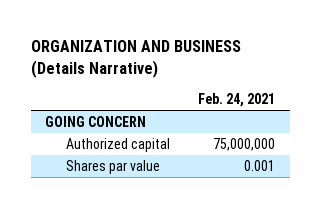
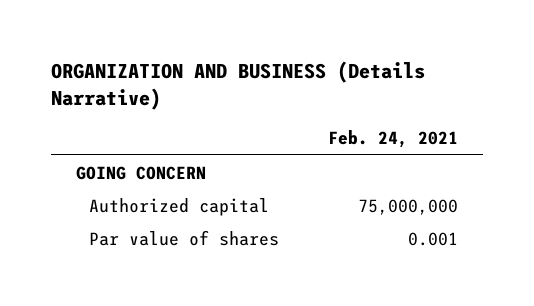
- Shares par value | 0.001
+ Par value of shares | 0.001

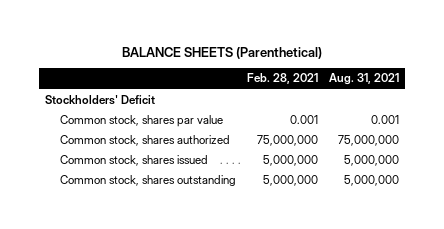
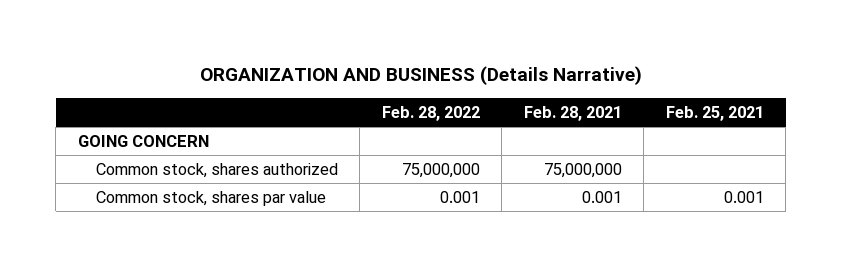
- BALANCE SHEETS (Parenthetical)
+ ORGANIZATION AND BUSINESS (Details Narrative)
- | Feb. 28, 2021 | Aug. 31, 2021
+ | Feb. 28, 2022 | Feb. 28, 2021 | Feb. 25, 2021
- Stockholders' Deficit
+ GOING CONCERN
- Common stock, shares issued | 5,000,000 | 5,000,000
- Common stock, shares outstanding | 5,000,000 | 5,000,000
moved down: Common stock, shares par value | 0.001 | 0.001 | 0.001

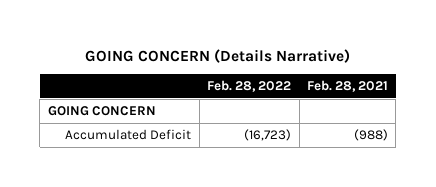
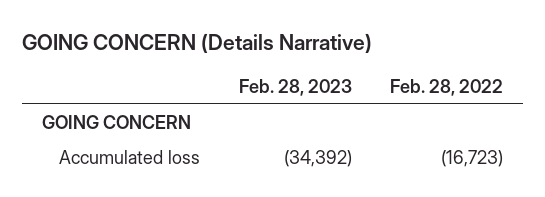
- | Feb. 28, 2022 | Feb. 28, 2021
+ | Feb. 28, 2023 | Feb. 28, 2022
- Accumulated Deficit | (16,723) | (988)
+ Accumulated loss | (34,392) | (16,723)

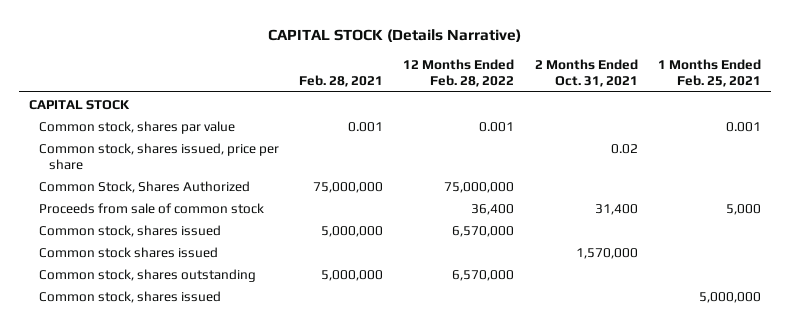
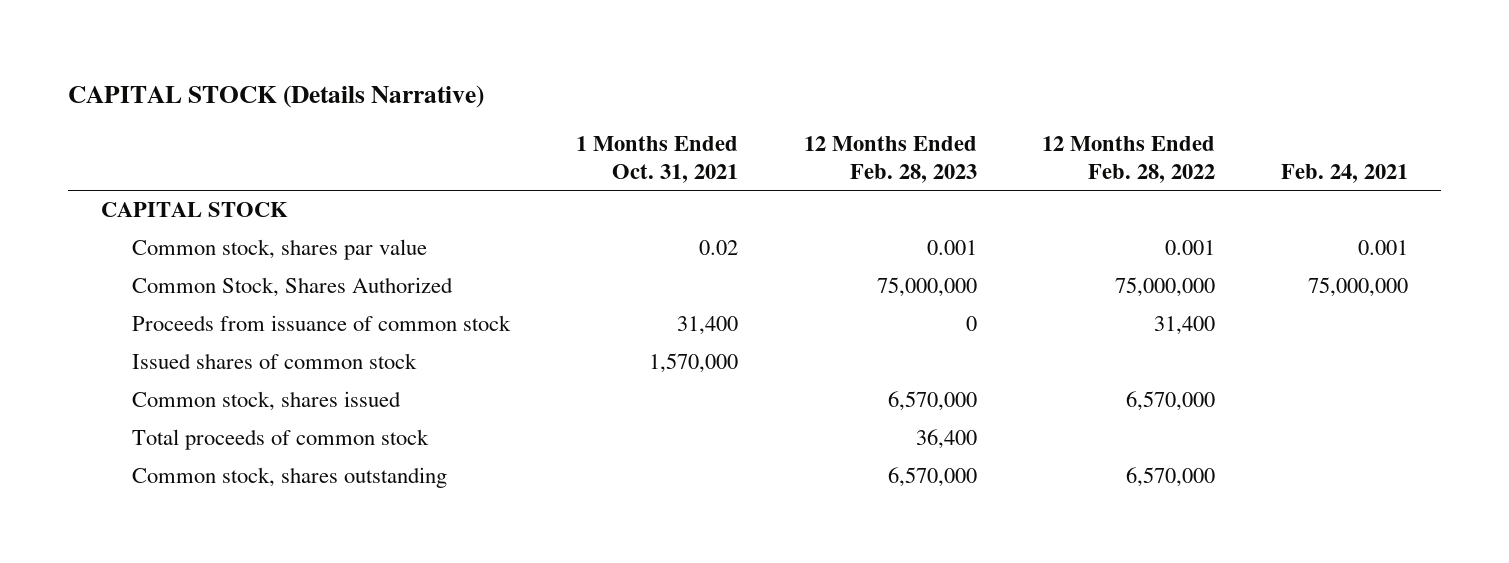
- | Feb. 28, 2021 | 12 Months Ended Feb. 28, 2022 | 2 Months Ended Oct. 31, 2021 | 1 Months Ended Feb. 25, 2021
+ | 1 Months Ended Oct. 31, 2021 | 12 Months Ended Feb. 28, 2023 | 12 Months Ended Feb. 28, 2022 | Feb. 24, 2021
- Common stock, shares issued, price per share | | | 0.02 |
- Proceeds from sale of common stock | | 36,400 | 31,400 | 5,000
+ Proceeds from issuance of common stock | 31,400 | 0 | 31,400 |
+ Issued shares of common stock | 1,570,000 | | |
- Common stock shares issued | | | 1,570,000 |
+ Total proceeds of common stock | | 36,400 | |
- Common stock, shares issued | | | | 5,000,000

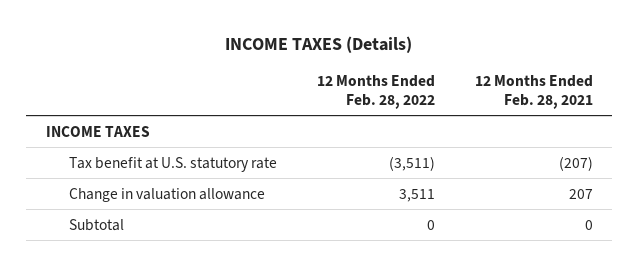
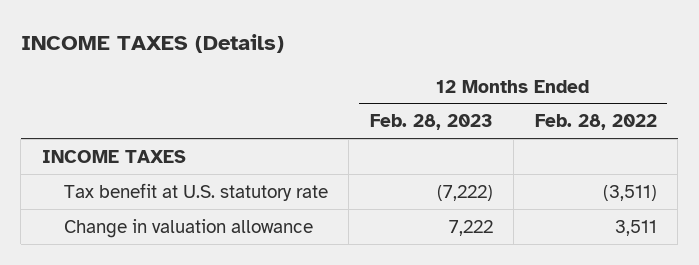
- | 12 Months Ended Feb. 28, 2022 | 12 Months Ended Feb. 28, 2021
+ | 12 Months Ended Feb. 28, 2023 | 12 Months Ended Feb. 28, 2022
- Subtotal | 0 | 0

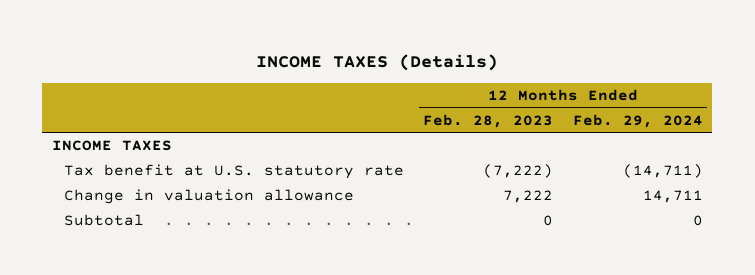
- | 12 Months Ended Feb. 28, 2023 | 12 Months Ended Feb. 28, 2022
+ | 12 Months Ended Feb. 28, 2023 | 12 Months Ended Feb. 29, 2024
+ Subtotal | 0 | 0

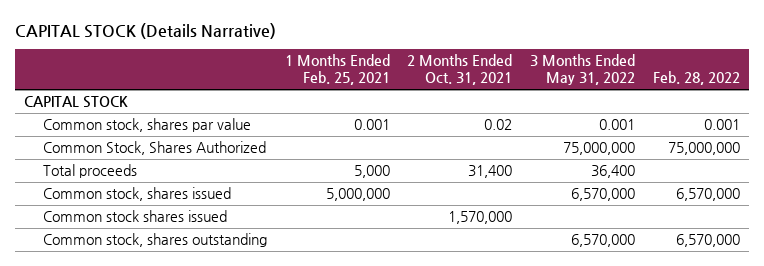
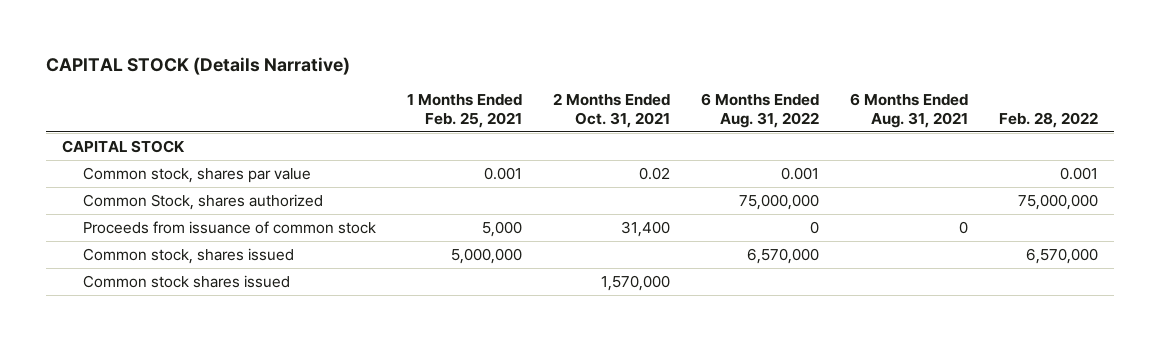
- | 1 Months Ended Feb. 25, 2021 | 2 Months Ended Oct. 31, 2021 | 3 Months Ended May 31, 2022 | Feb. 28, 2022
+ | 1 Months Ended Feb. 25, 2021 | 2 Months Ended Oct. 31, 2021 | 6 Months Ended Aug. 31, 2022 | 6 Months Ended Aug. 31, 2021 | Feb. 28, 2022
- Common Stock, Shares Authorized | | | 75,000,000 | 75,000,000
- Total proceeds | 5,000 | 31,400 | 36,400 |
+ Common Stock, shares authorized | | | 75,000,000 | | 75,000,000
+ Proceeds from issuance of common stock | 5,000 | 31,400 | 0 | 0 |
- Common stock, shares outstanding | | | 6,570,000 | 6,570,000

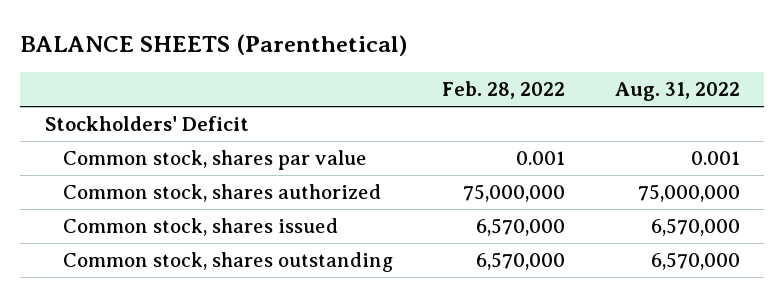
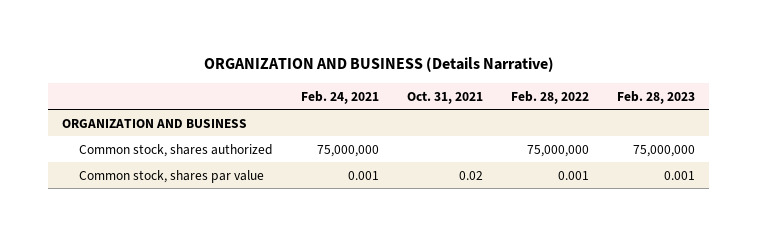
- BALANCE SHEETS (Parenthetical)
+ ORGANIZATION AND BUSINESS (Details Narrative)
- | Feb. 28, 2022 | Aug. 31, 2022
+ | Feb. 24, 2021 | Oct. 31, 2021 | Feb. 28, 2022 | Feb. 28, 2023
- Stockholders' Deficit
+ ORGANIZATION AND BUSINESS
- Common stock, shares issued | 6,570,000 | 6,570,000
- Common stock, shares outstanding | 6,570,000 | 6,570,000
moved down: Common stock, shares par value | 0.001 | 0.02 | 0.001 | 0.001

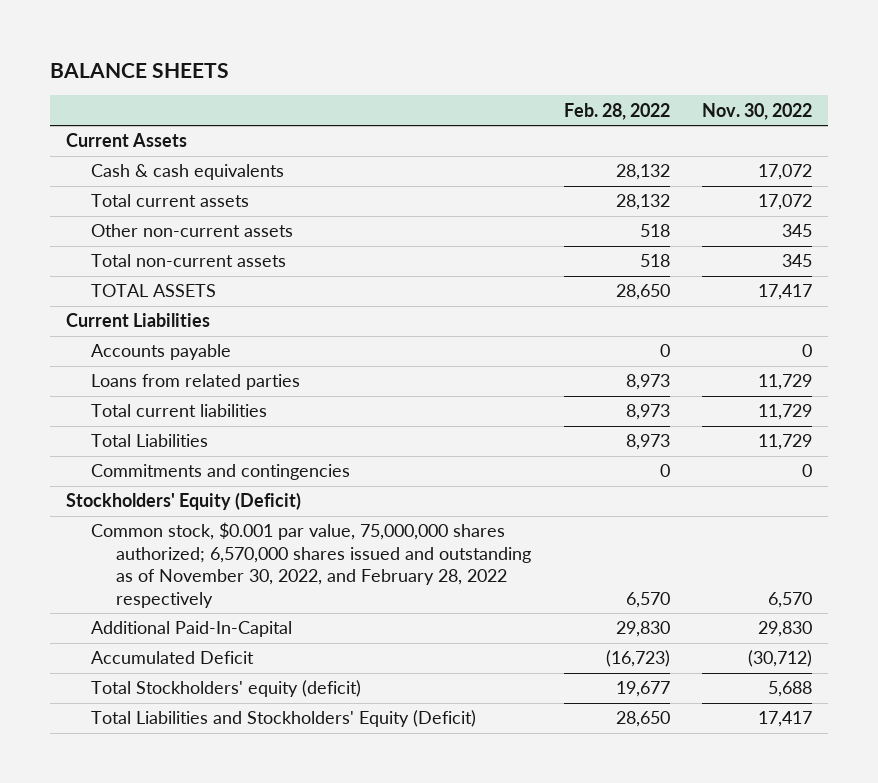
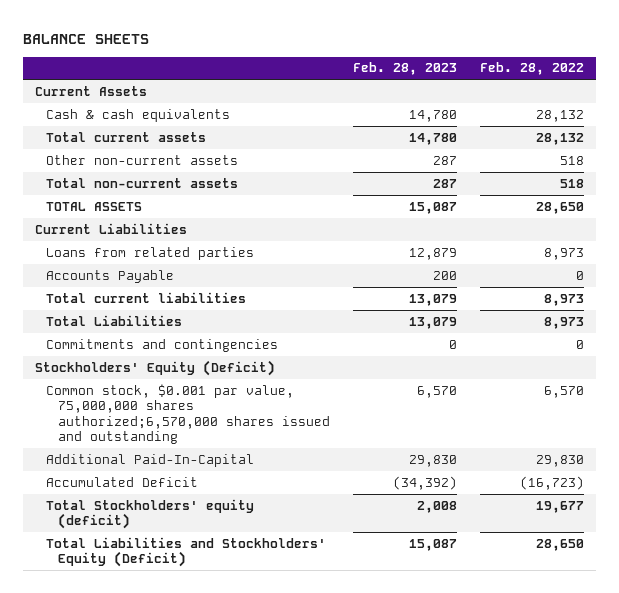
- | Feb. 28, 2022 | Nov. 30, 2022
+ | Feb. 28, 2023 | Feb. 28, 2022
- Accounts payable | 0 | 0
+ Accounts Payable | 200 | 0
- Common stock, $0.001 par value, 75,000,000 shares authorized; 6,570,000 shares issued and outstanding as of November 30, 2022, and February 28, 2022 respectively | 6,570 | 6,570
+ Common stock, $0.001 par value, 75,000,000 shares authorized;6,570,000 shares issued and outstanding | 6,570 | 6,570

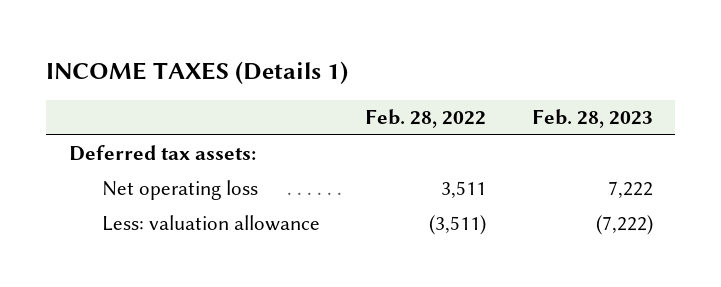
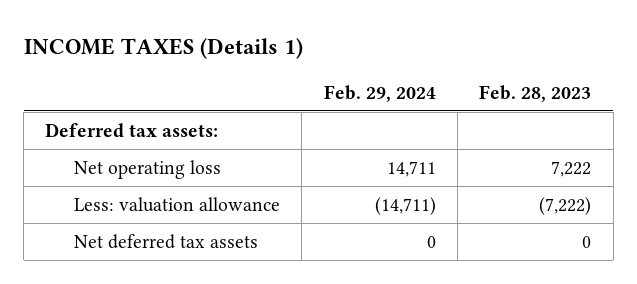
- | Feb. 28, 2022 | Feb. 28, 2023
+ | Feb. 29, 2024 | Feb. 28, 2023
+ Net deferred tax assets | 0 | 0

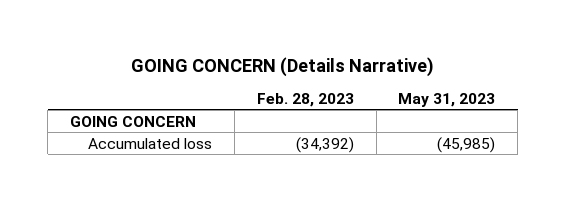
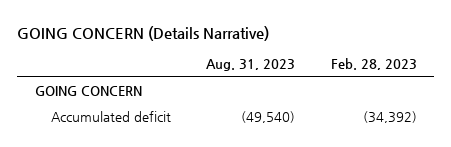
- | Feb. 28, 2023 | May 31, 2023
+ | Aug. 31, 2023 | Feb. 28, 2023
- Accumulated loss | (34,392) | (45,985)
+ Accumulated deficit | (49,540) | (34,392)

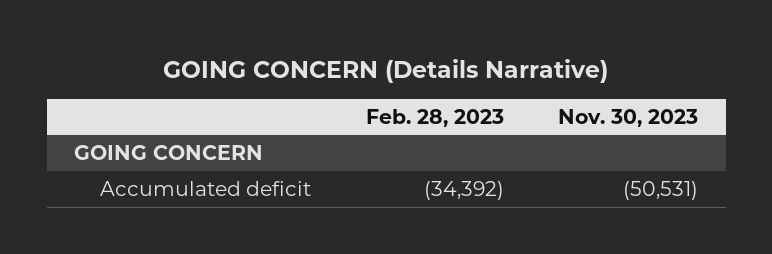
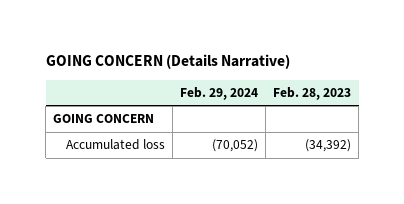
- | Feb. 28, 2023 | Nov. 30, 2023
+ | Feb. 29, 2024 | Feb. 28, 2023
- Accumulated deficit | (34,392) | (50,531)
+ Accumulated loss | (70,052) | (34,392)

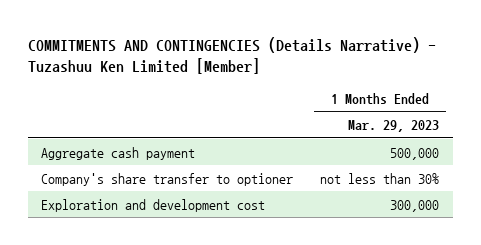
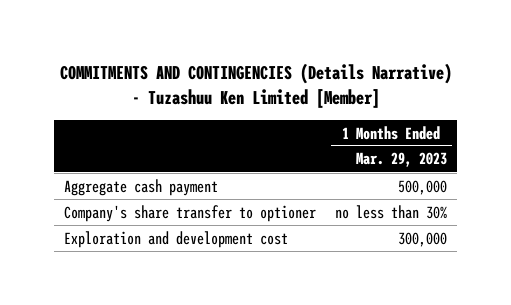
- Company's share transfer to optioner | not less than 30%
+ Company's share transfer to optioner | no less than 30%

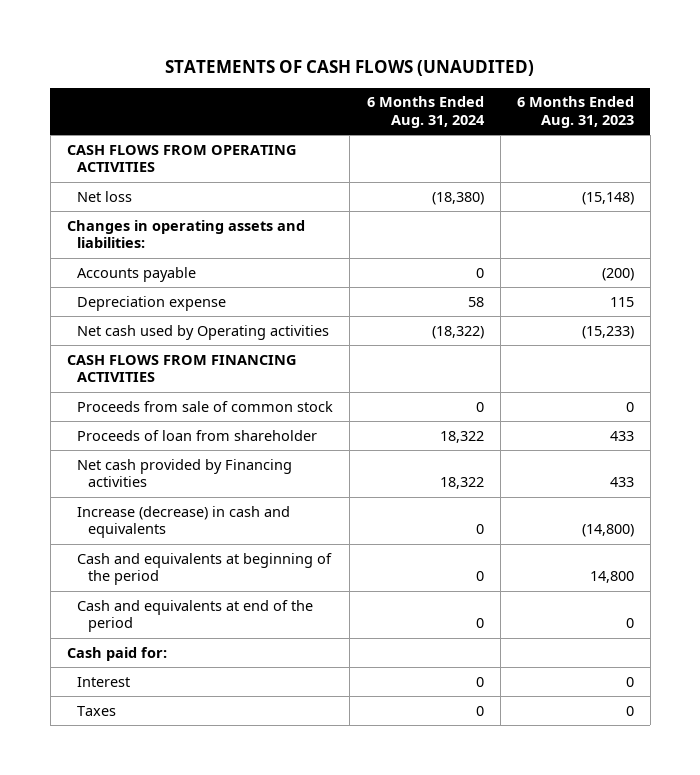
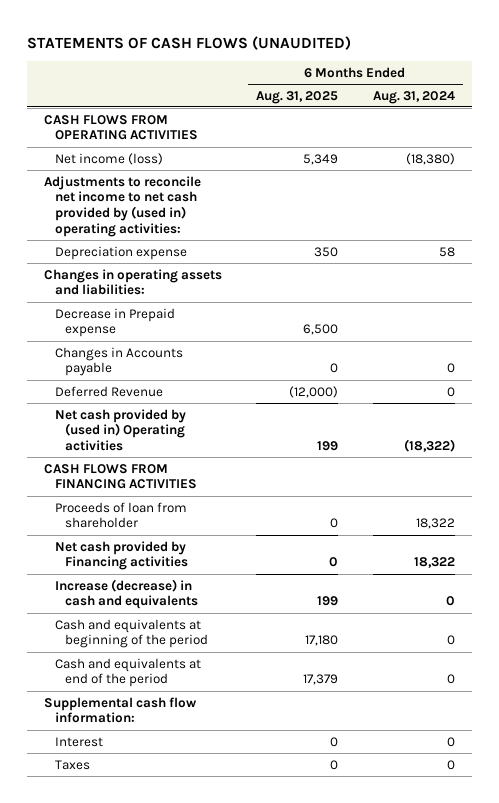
- | 6 Months Ended Aug. 31, 2024 | 6 Months Ended Aug. 31, 2023
+ | 6 Months Ended Aug. 31, 2025 | 6 Months Ended Aug. 31, 2024
- Net loss | (18,380) | (15,148)
- Accounts payable | 0 | (200)
+ Net income (loss) | 5,349 | (18,380)
+ Adjustments to reconcile net income to net cash provided by (used in) operating activities:
- Net cash used by Operating activities | (18,322) | (15,233)
moved down: Changes in operating assets and liabilities:
+ Decrease in Prepaid expense | 6,500 |
+ Changes in Accounts payable | 0 | 0
+ Deferred Revenue | (12,000) | 0
+ Net cash provided by (used in) Operating activities | 199 | (18,322)
- Proceeds from sale of common stock | 0 | 0
- Cash paid for:
+ Supplemental cash flow information:

